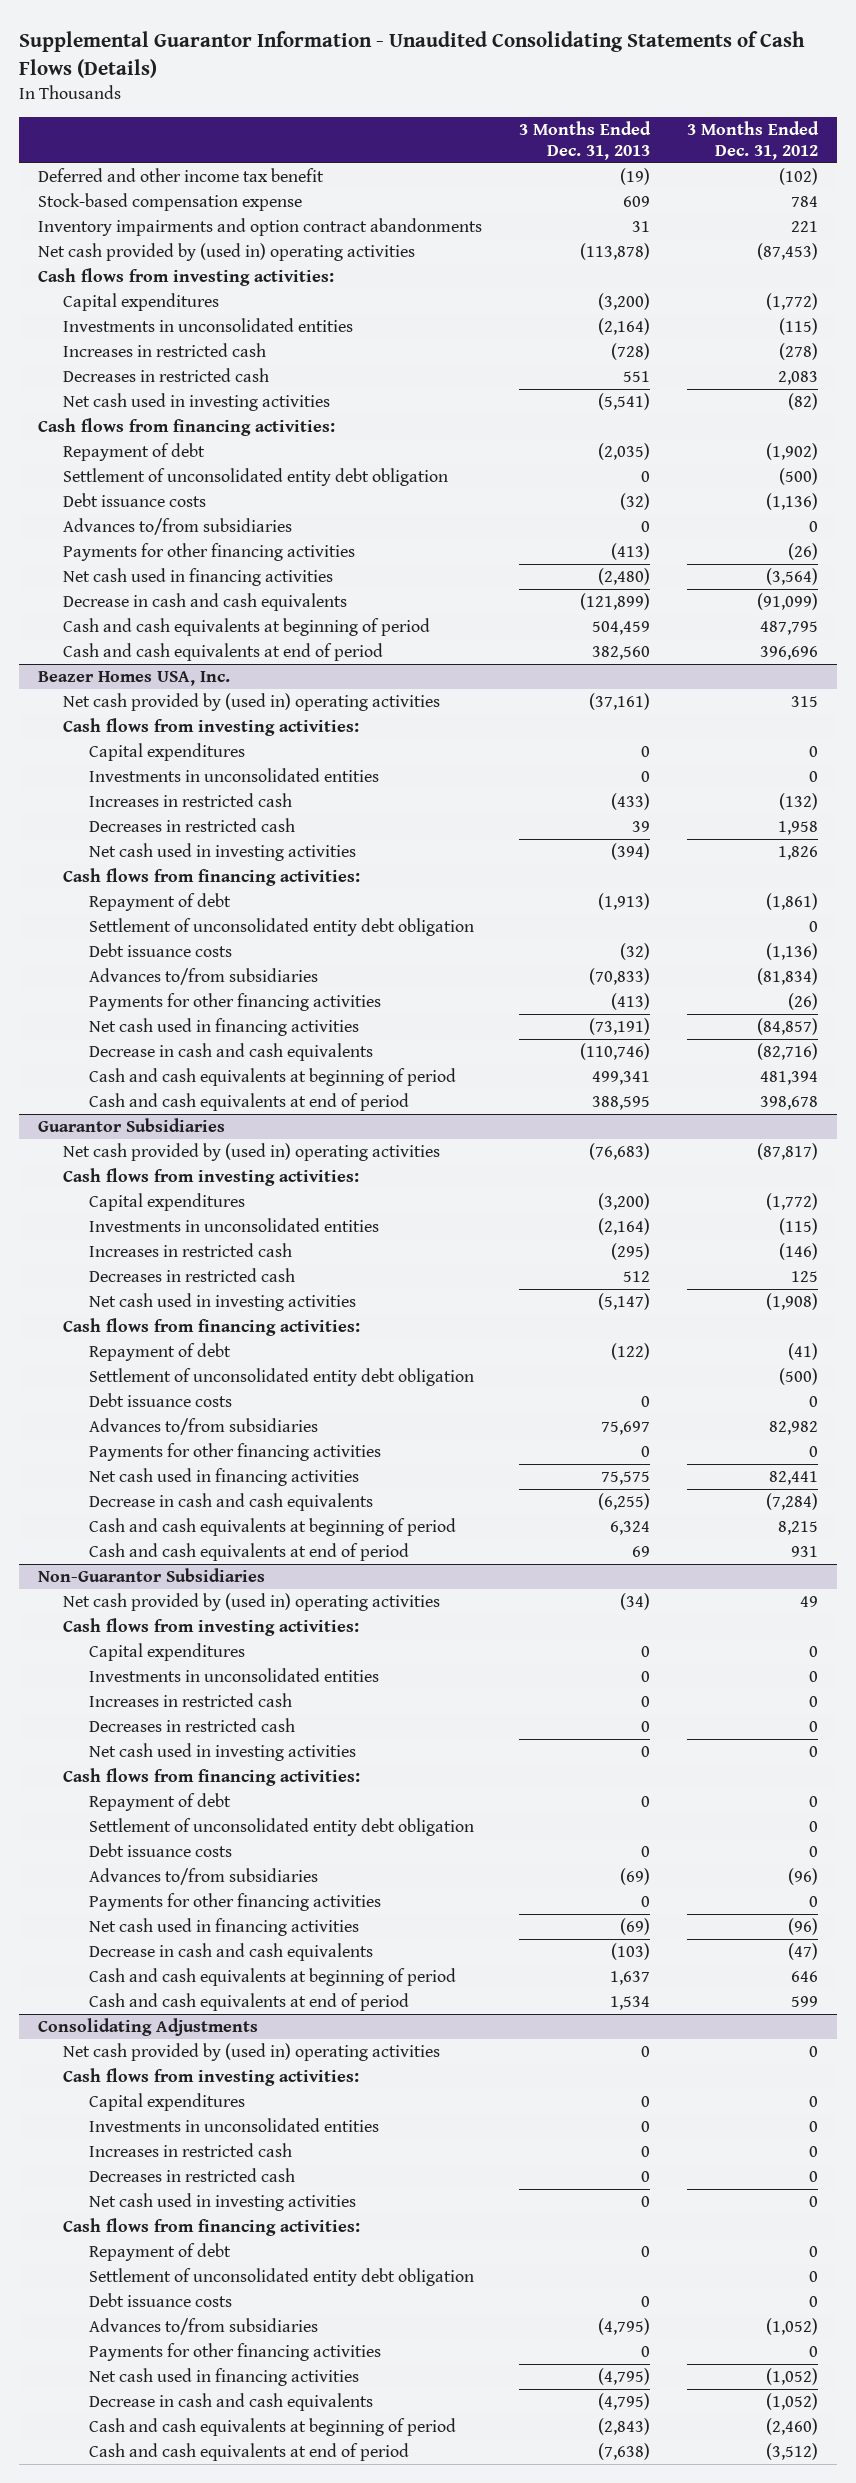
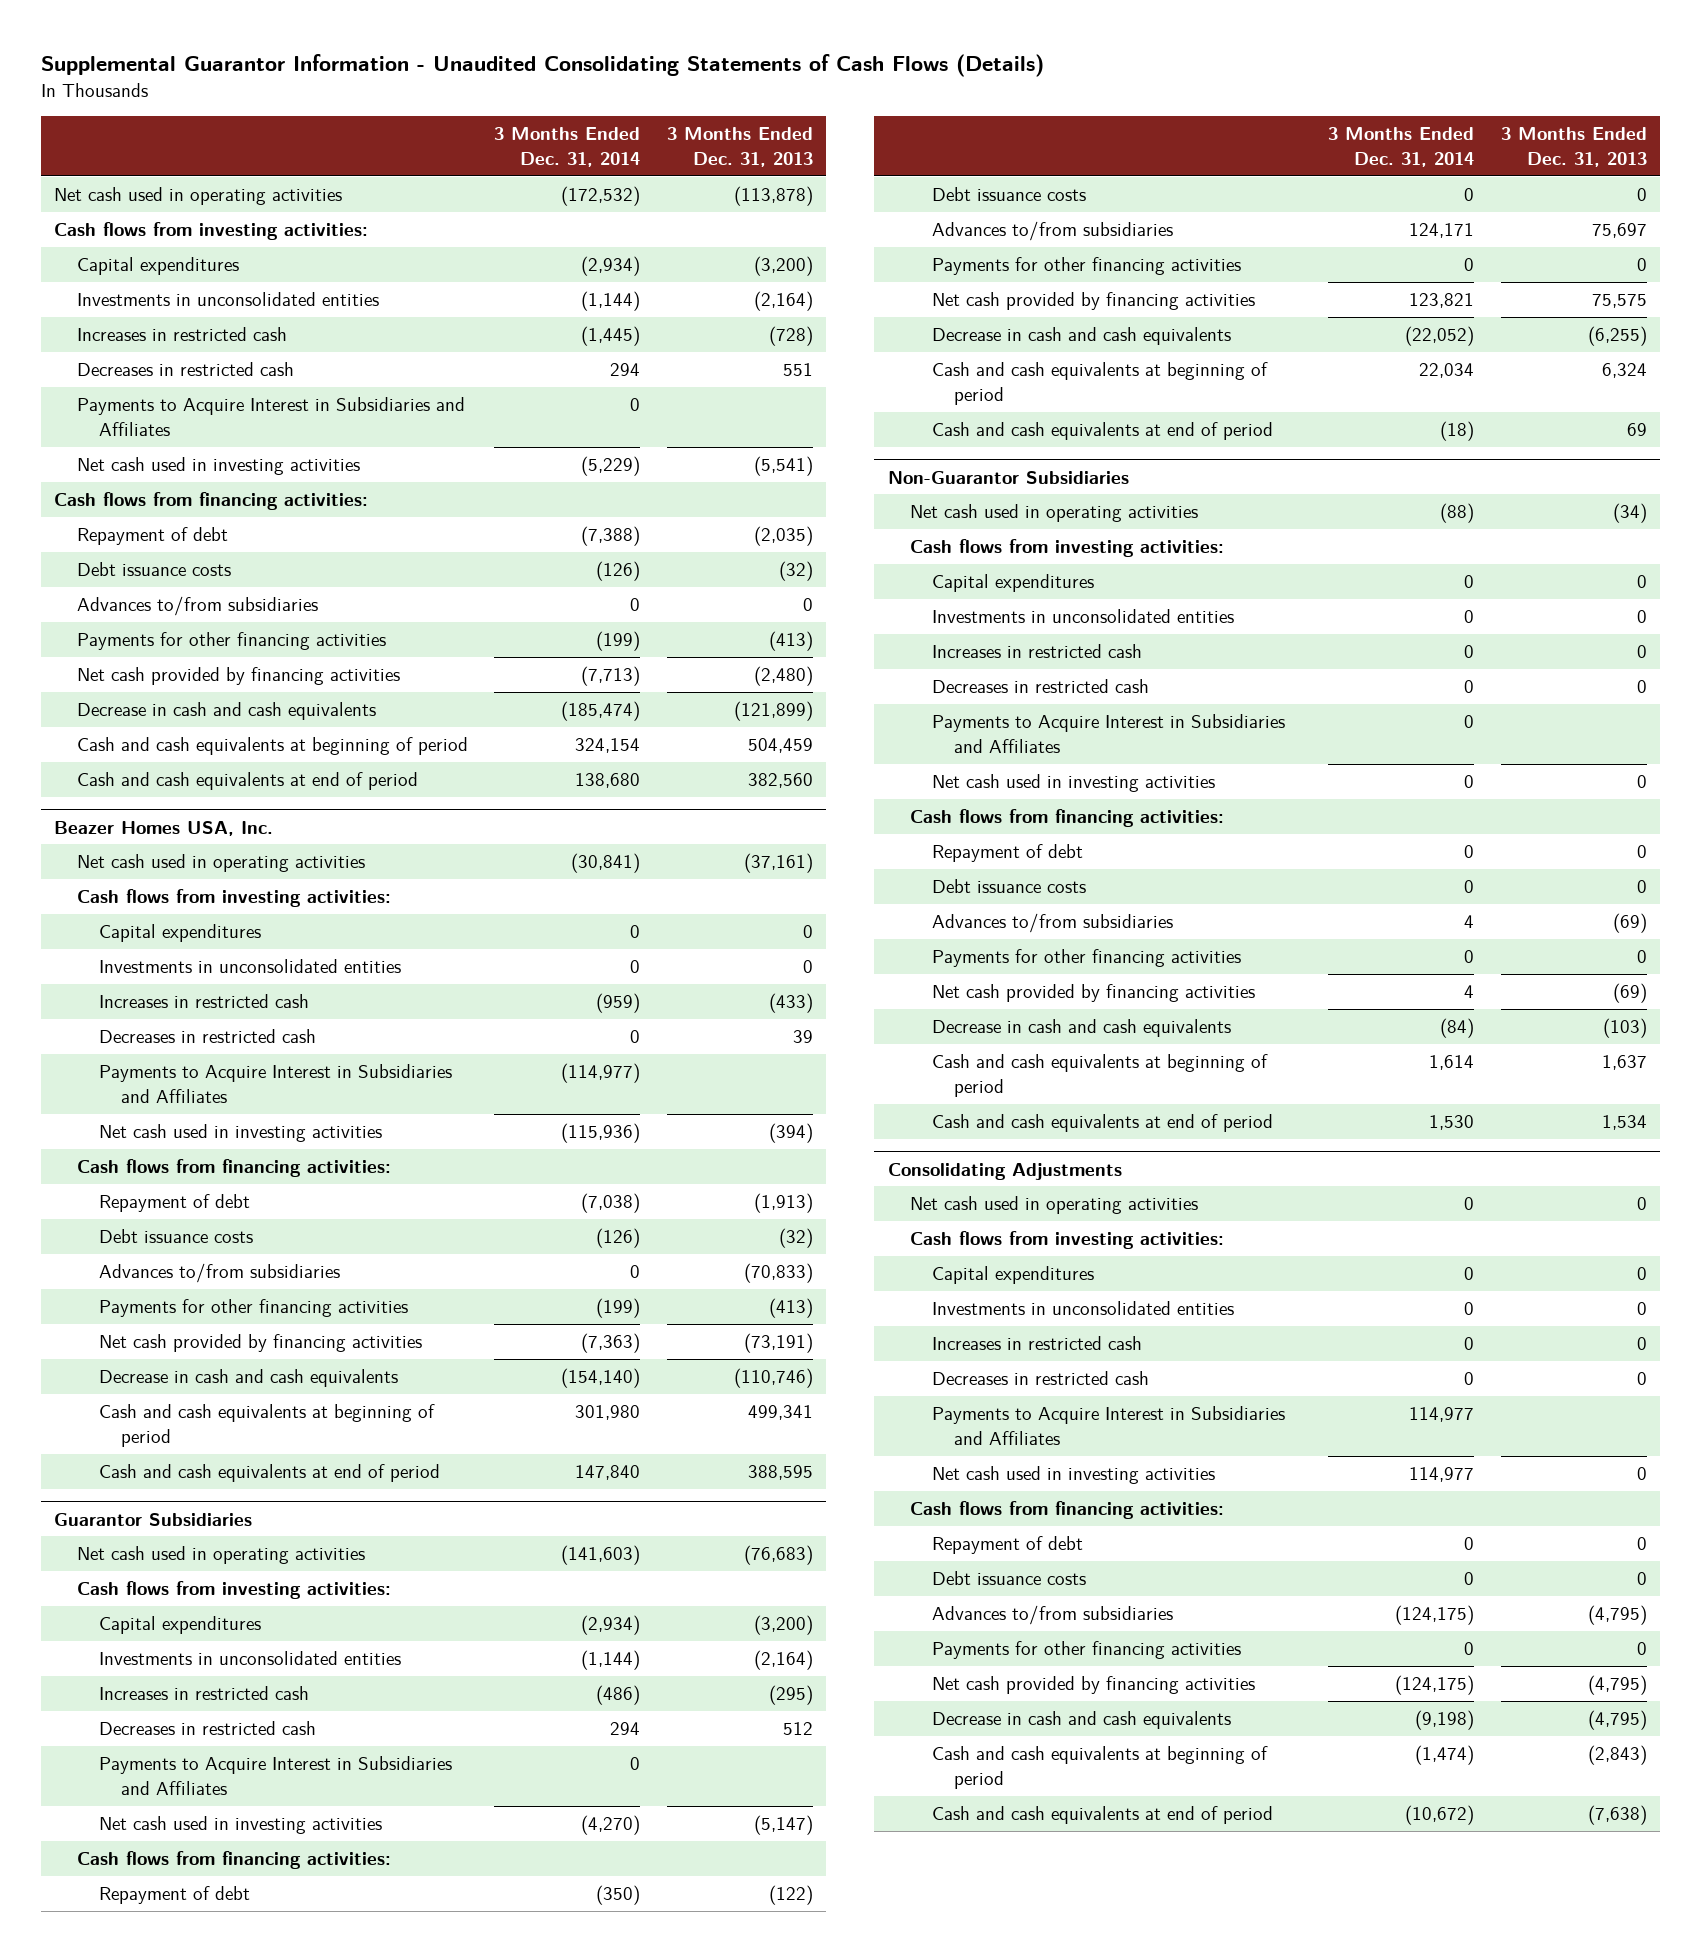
- | 3 Months Ended Dec. 31, 2013 | 3 Months Ended Dec. 31, 2012
+ | 3 Months Ended Dec. 31, 2014 | 3 Months Ended Dec. 31, 2013
- Deferred and other income tax benefit | (19) | (102)
- Stock-based compensation expense | 609 | 784
- Inventory impairments and option contract abandonments | 31 | 221
- Net cash provided by (used in) operating activities | (113,878) | (87,453)
+ Net cash used in operating activities | (172,532) | (113,878)
+ Payments to Acquire Interest in Subsidiaries and Affiliates | 0 |
- Settlement of unconsolidated entity debt obligation | 0 | (500)
- Net cash used in financing activities | (2,480) | (3,564)
+ Net cash provided by financing activities | (7,713) | (2,480)
@ Beazer Homes USA, Inc.
- Net cash provided by (used in) operating activities | (37,161) | 315
+ Net cash used in operating activities | (30,841) | (37,161)
+ Payments to Acquire Interest in Subsidiaries and Affiliates | (114,977) |
- Settlement of unconsolidated entity debt obligation | | 0
- Net cash used in financing activities | (73,191) | (84,857)
+ Net cash provided by financing activities | (7,363) | (73,191)
@ Guarantor Subsidiaries
- Net cash provided by (used in) operating activities | (76,683) | (87,817)
+ Net cash used in operating activities | (141,603) | (76,683)
+ Payments to Acquire Interest in Subsidiaries and Affiliates | 0 |
- Settlement of unconsolidated entity debt obligation | | (500)
- Net cash used in financing activities | 75,575 | 82,441
+ Net cash provided by financing activities | 123,821 | 75,575
@ Non-Guarantor Subsidiaries
- Net cash provided by (used in) operating activities | (34) | 49
+ Net cash used in operating activities | (88) | (34)
+ Payments to Acquire Interest in Subsidiaries and Affiliates | 0 |
- Settlement of unconsolidated entity debt obligation | | 0
- Net cash used in financing activities | (69) | (96)
+ Net cash provided by financing activities | 4 | (69)
@ Consolidating Adjustments
- Net cash provided by (used in) operating activities | 0 | 0
+ Net cash used in operating activities | 0 | 0
+ Payments to Acquire Interest in Subsidiaries and Affiliates | 114,977 |
- Settlement of unconsolidated entity debt obligation | | 0
- Net cash used in financing activities | (4,795) | (1,052)
+ Net cash provided by financing activities | (124,175) | (4,795)

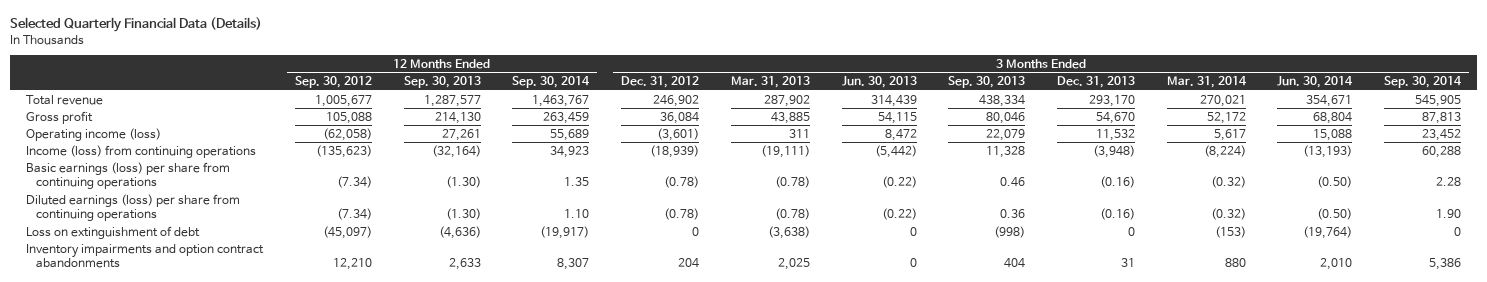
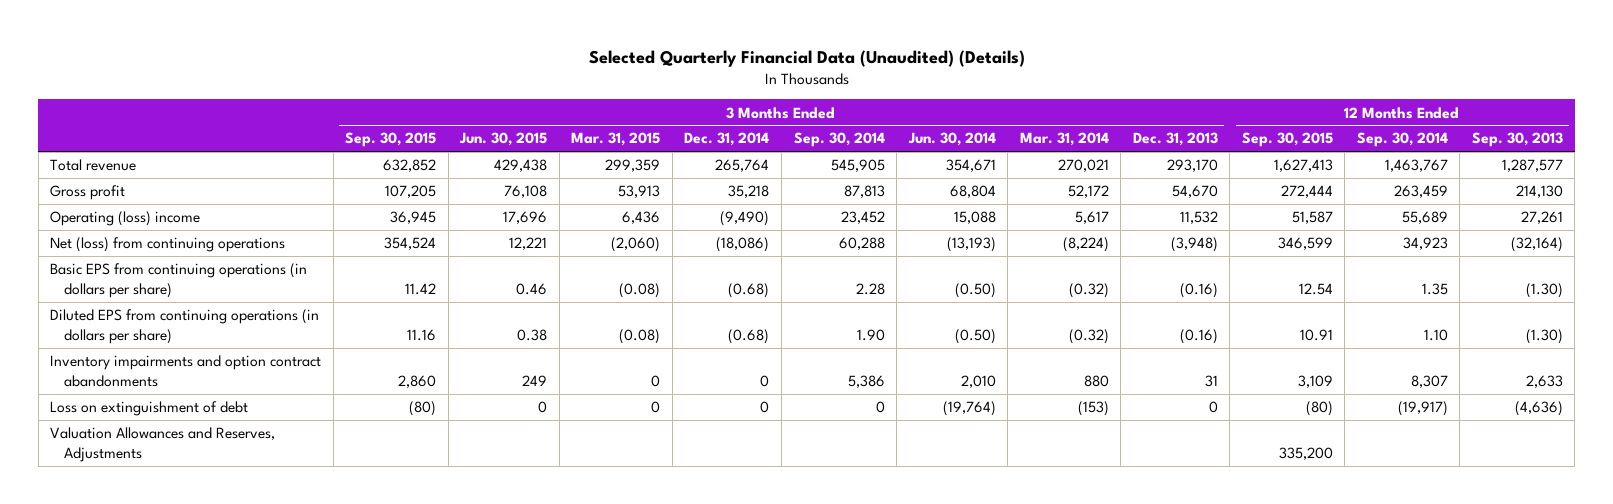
- Selected Quarterly Financial Data (Details)
+ Selected Quarterly Financial Data (Unaudited) (Details)
- | 12 Months Ended Sep. 30, 2012 | 12 Months Ended Sep. 30, 2013 | 12 Months Ended Sep. 30, 2014 | 3 Months Ended Dec. 31, 2012 | 3 Months Ended Mar. 31, 2013 | 3 Months Ended Jun. 30, 2013 | 3 Months Ended Sep. 30, 2013 | 3 Months Ended Dec. 31, 2013 | 3 Months Ended Mar. 31, 2014 | 3 Months Ended Jun. 30, 2014 | 3 Months Ended Sep. 30, 2014
+ | 3 Months Ended Sep. 30, 2015 | 3 Months Ended Jun. 30, 2015 | 3 Months Ended Mar. 31, 2015 | 3 Months Ended Dec. 31, 2014 | 3 Months Ended Sep. 30, 2014 | 3 Months Ended Jun. 30, 2014 | 3 Months Ended Mar. 31, 2014 | 3 Months Ended Dec. 31, 2013 | 12 Months Ended Sep. 30, 2015 | 12 Months Ended Sep. 30, 2014 | 12 Months Ended Sep. 30, 2013
- Operating income (loss) | (62,058) | 27,261 | 55,689 | (3,601) | 311 | 8,472 | 22,079 | 11,532 | 5,617 | 15,088 | 23,452
- Income (loss) from continuing operations | (135,623) | (32,164) | 34,923 | (18,939) | (19,111) | (5,442) | 11,328 | (3,948) | (8,224) | (13,193) | 60,288
- Basic earnings (loss) per share from continuing operations | (7.34) | (1.30) | 1.35 | (0.78) | (0.78) | (0.22) | 0.46 | (0.16) | (0.32) | (0.50) | 2.28
- Diluted earnings (loss) per share from continuing operations | (7.34) | (1.30) | 1.10 | (0.78) | (0.78) | (0.22) | 0.36 | (0.16) | (0.32) | (0.50) | 1.90
+ Operating (loss) income | 36,945 | 17,696 | 6,436 | (9,490) | 23,452 | 15,088 | 5,617 | 11,532 | 51,587 | 55,689 | 27,261
+ Net (loss) from continuing operations | 354,524 | 12,221 | (2,060) | (18,086) | 60,288 | (13,193) | (8,224) | (3,948) | 346,599 | 34,923 | (32,164)
+ Basic EPS from continuing operations (in dollars per share) | 11.42 | 0.46 | (0.08) | (0.68) | 2.28 | (0.50) | (0.32) | (0.16) | 12.54 | 1.35 | (1.30)
+ Diluted EPS from continuing operations (in dollars per share) | 11.16 | 0.38 | (0.08) | (0.68) | 1.90 | (0.50) | (0.32) | (0.16) | 10.91 | 1.10 | (1.30)
moved down: Loss on extinguishment of debt | (80) | 0 | 0 | 0 | 0 | (19,764) | (153) | 0 | (80) | (19,917) | (4,636)
+ Valuation Allowances and Reserves, Adjustments | | | | | | | | | 335,200 | |

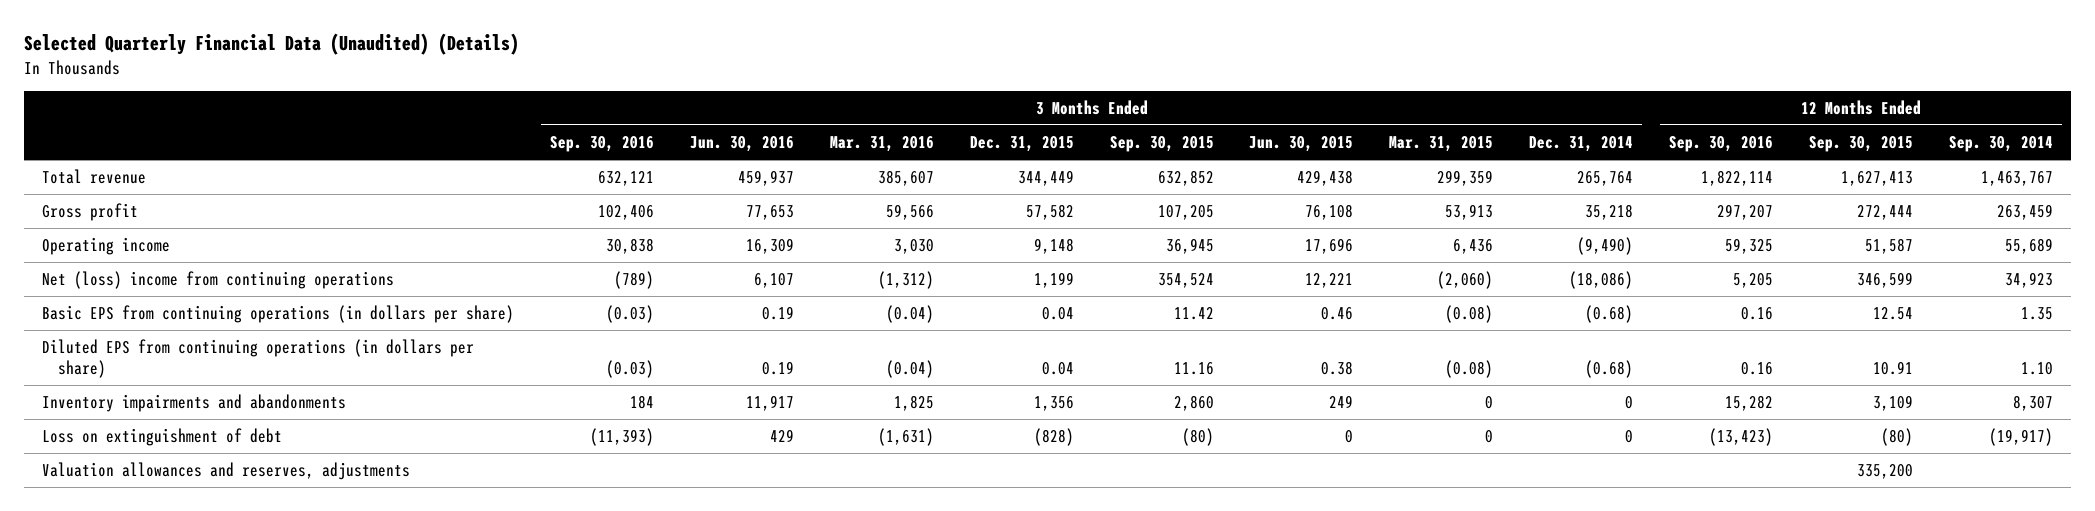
- | 3 Months Ended Sep. 30, 2015 | 3 Months Ended Jun. 30, 2015 | 3 Months Ended Mar. 31, 2015 | 3 Months Ended Dec. 31, 2014 | 3 Months Ended Sep. 30, 2014 | 3 Months Ended Jun. 30, 2014 | 3 Months Ended Mar. 31, 2014 | 3 Months Ended Dec. 31, 2013 | 12 Months Ended Sep. 30, 2015 | 12 Months Ended Sep. 30, 2014 | 12 Months Ended Sep. 30, 2013
+ | 3 Months Ended Sep. 30, 2016 | 3 Months Ended Jun. 30, 2016 | 3 Months Ended Mar. 31, 2016 | 3 Months Ended Dec. 31, 2015 | 3 Months Ended Sep. 30, 2015 | 3 Months Ended Jun. 30, 2015 | 3 Months Ended Mar. 31, 2015 | 3 Months Ended Dec. 31, 2014 | 12 Months Ended Sep. 30, 2016 | 12 Months Ended Sep. 30, 2015 | 12 Months Ended Sep. 30, 2014
- Operating (loss) income | 36,945 | 17,696 | 6,436 | (9,490) | 23,452 | 15,088 | 5,617 | 11,532 | 51,587 | 55,689 | 27,261
- Net (loss) from continuing operations | 354,524 | 12,221 | (2,060) | (18,086) | 60,288 | (13,193) | (8,224) | (3,948) | 346,599 | 34,923 | (32,164)
+ Operating income | 30,838 | 16,309 | 3,030 | 9,148 | 36,945 | 17,696 | 6,436 | (9,490) | 59,325 | 51,587 | 55,689
+ Net (loss) income from continuing operations | (789) | 6,107 | (1,312) | 1,199 | 354,524 | 12,221 | (2,060) | (18,086) | 5,205 | 346,599 | 34,923
- Inventory impairments and option contract abandonments | 2,860 | 249 | 0 | 0 | 5,386 | 2,010 | 880 | 31 | 3,109 | 8,307 | 2,633
+ Inventory impairments and abandonments | 184 | 11,917 | 1,825 | 1,356 | 2,860 | 249 | 0 | 0 | 15,282 | 3,109 | 8,307
- Valuation Allowances and Reserves, Adjustments | | | | | | | | | 335,200 | |
+ Valuation allowances and reserves, adjustments | | | | | | | | | | 335,200 |

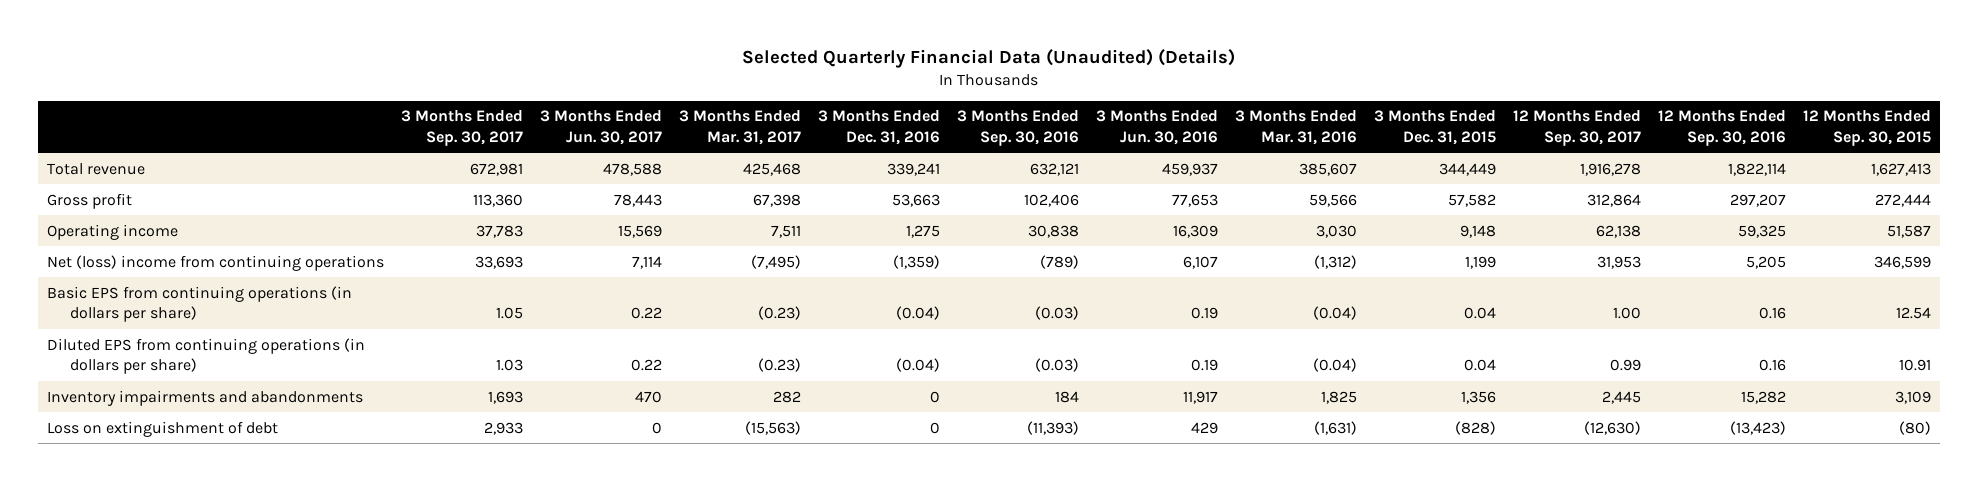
- | 3 Months Ended Sep. 30, 2016 | 3 Months Ended Jun. 30, 2016 | 3 Months Ended Mar. 31, 2016 | 3 Months Ended Dec. 31, 2015 | 3 Months Ended Sep. 30, 2015 | 3 Months Ended Jun. 30, 2015 | 3 Months Ended Mar. 31, 2015 | 3 Months Ended Dec. 31, 2014 | 12 Months Ended Sep. 30, 2016 | 12 Months Ended Sep. 30, 2015 | 12 Months Ended Sep. 30, 2014
+ | 3 Months Ended Sep. 30, 2017 | 3 Months Ended Jun. 30, 2017 | 3 Months Ended Mar. 31, 2017 | 3 Months Ended Dec. 31, 2016 | 3 Months Ended Sep. 30, 2016 | 3 Months Ended Jun. 30, 2016 | 3 Months Ended Mar. 31, 2016 | 3 Months Ended Dec. 31, 2015 | 12 Months Ended Sep. 30, 2017 | 12 Months Ended Sep. 30, 2016 | 12 Months Ended Sep. 30, 2015
- Valuation allowances and reserves, adjustments | | | | | | | | | | 335,200 |

